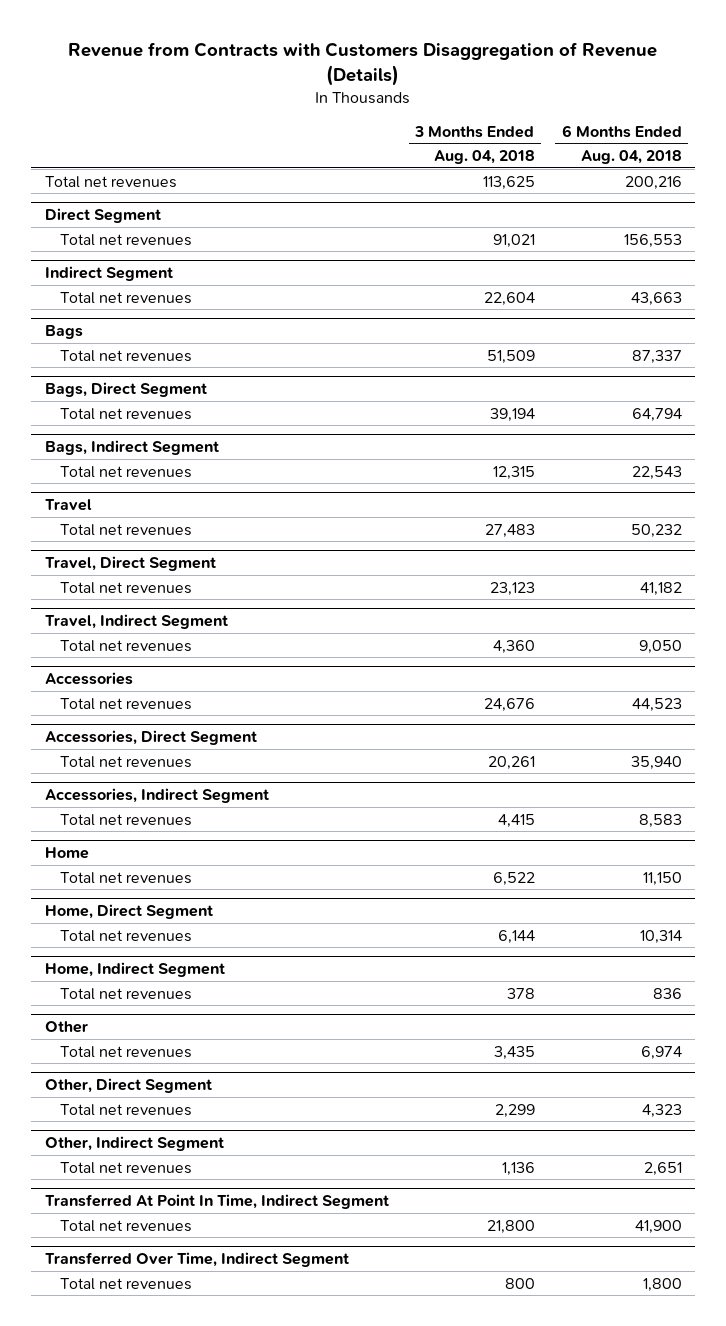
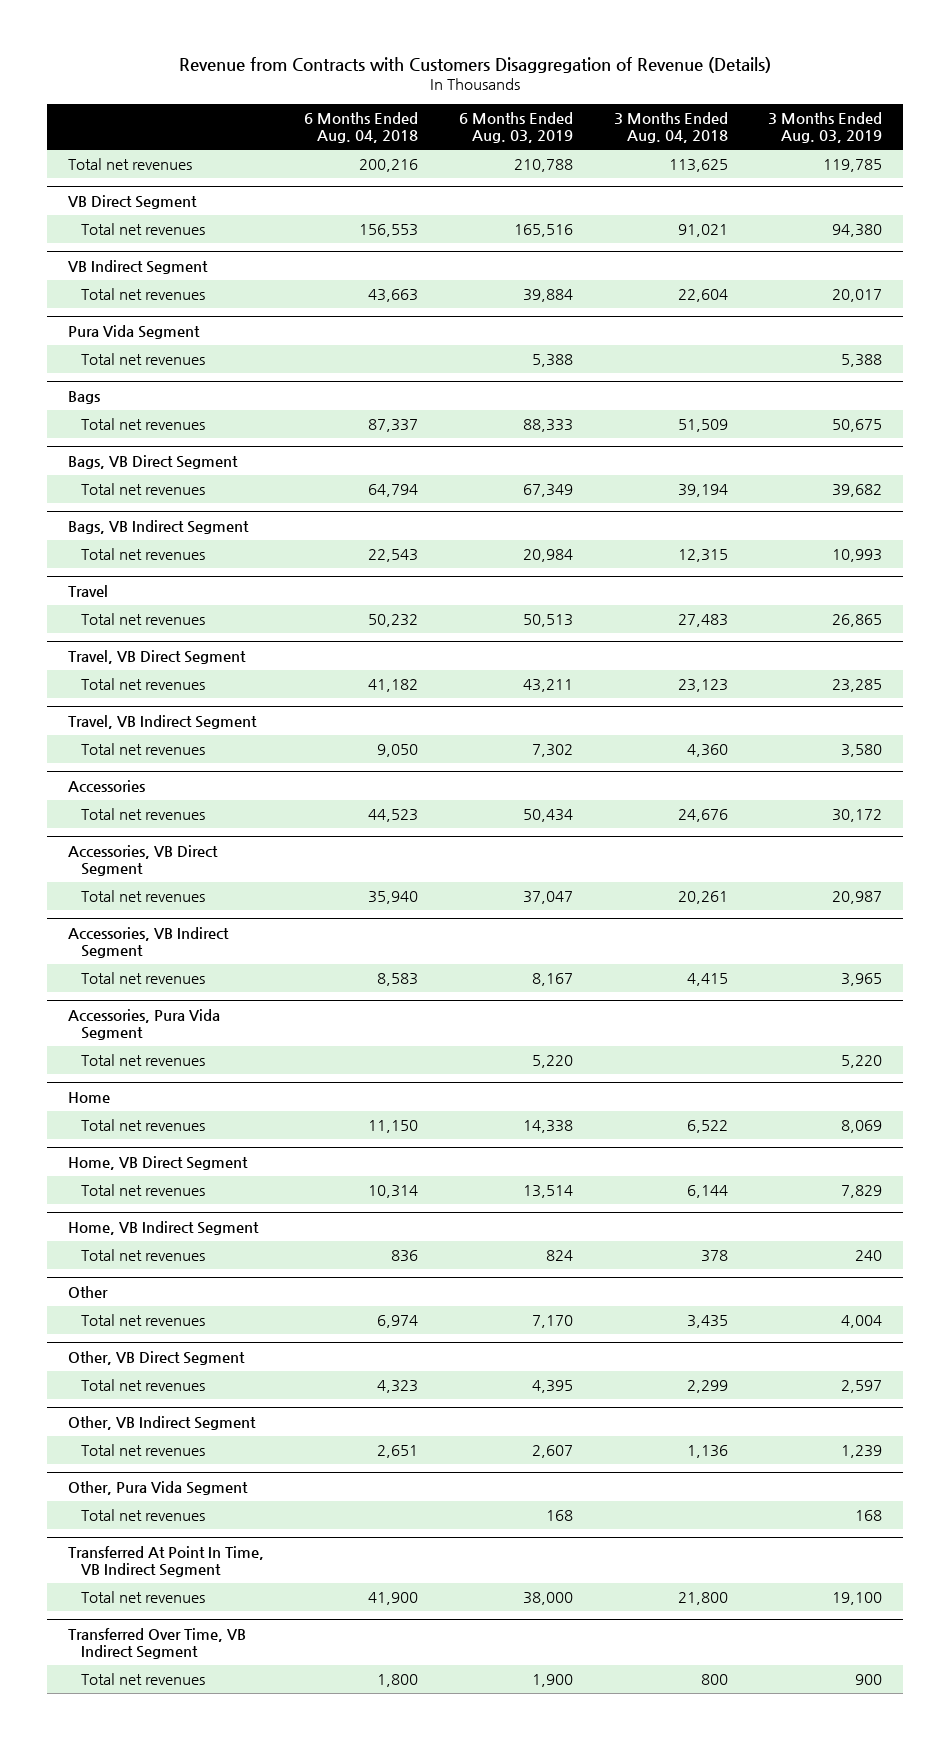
- | 3 Months Ended Aug. 04, 2018 | 6 Months Ended Aug. 04, 2018
+ | 6 Months Ended Aug. 04, 2018 | 6 Months Ended Aug. 03, 2019 | 3 Months Ended Aug. 04, 2018 | 3 Months Ended Aug. 03, 2019
- Direct Segment
+ VB Direct Segment
- Indirect Segment
+ VB Indirect Segment
+ Pura Vida Segment
+ Total net revenues | | 5,388 | | 5,388
- Bags, Direct Segment
+ Bags, VB Direct Segment
- Bags, Indirect Segment
+ Bags, VB Indirect Segment
- Travel, Direct Segment
+ Travel, VB Direct Segment
- Travel, Indirect Segment
+ Travel, VB Indirect Segment
- Accessories, Direct Segment
+ Accessories, VB Direct Segment
- Accessories, Indirect Segment
+ Accessories, VB Indirect Segment
+ Accessories, Pura Vida Segment
+ Total net revenues | | 5,220 | | 5,220
- Home, Direct Segment
+ Home, VB Direct Segment
- Home, Indirect Segment
+ Home, VB Indirect Segment
- Other, Direct Segment
+ Other, VB Direct Segment
- Other, Indirect Segment
+ Other, VB Indirect Segment
- Transferred At Point In Time, Indirect Segment
+ Other, Pura Vida Segment
+ Total net revenues | | 168 | | 168
+ Transferred At Point In Time, VB Indirect Segment
- Transferred Over Time, Indirect Segment
+ Transferred Over Time, VB Indirect Segment

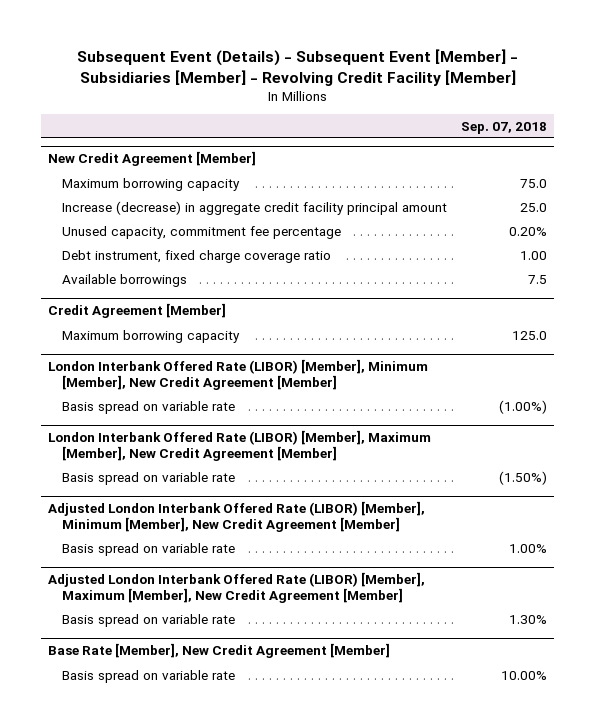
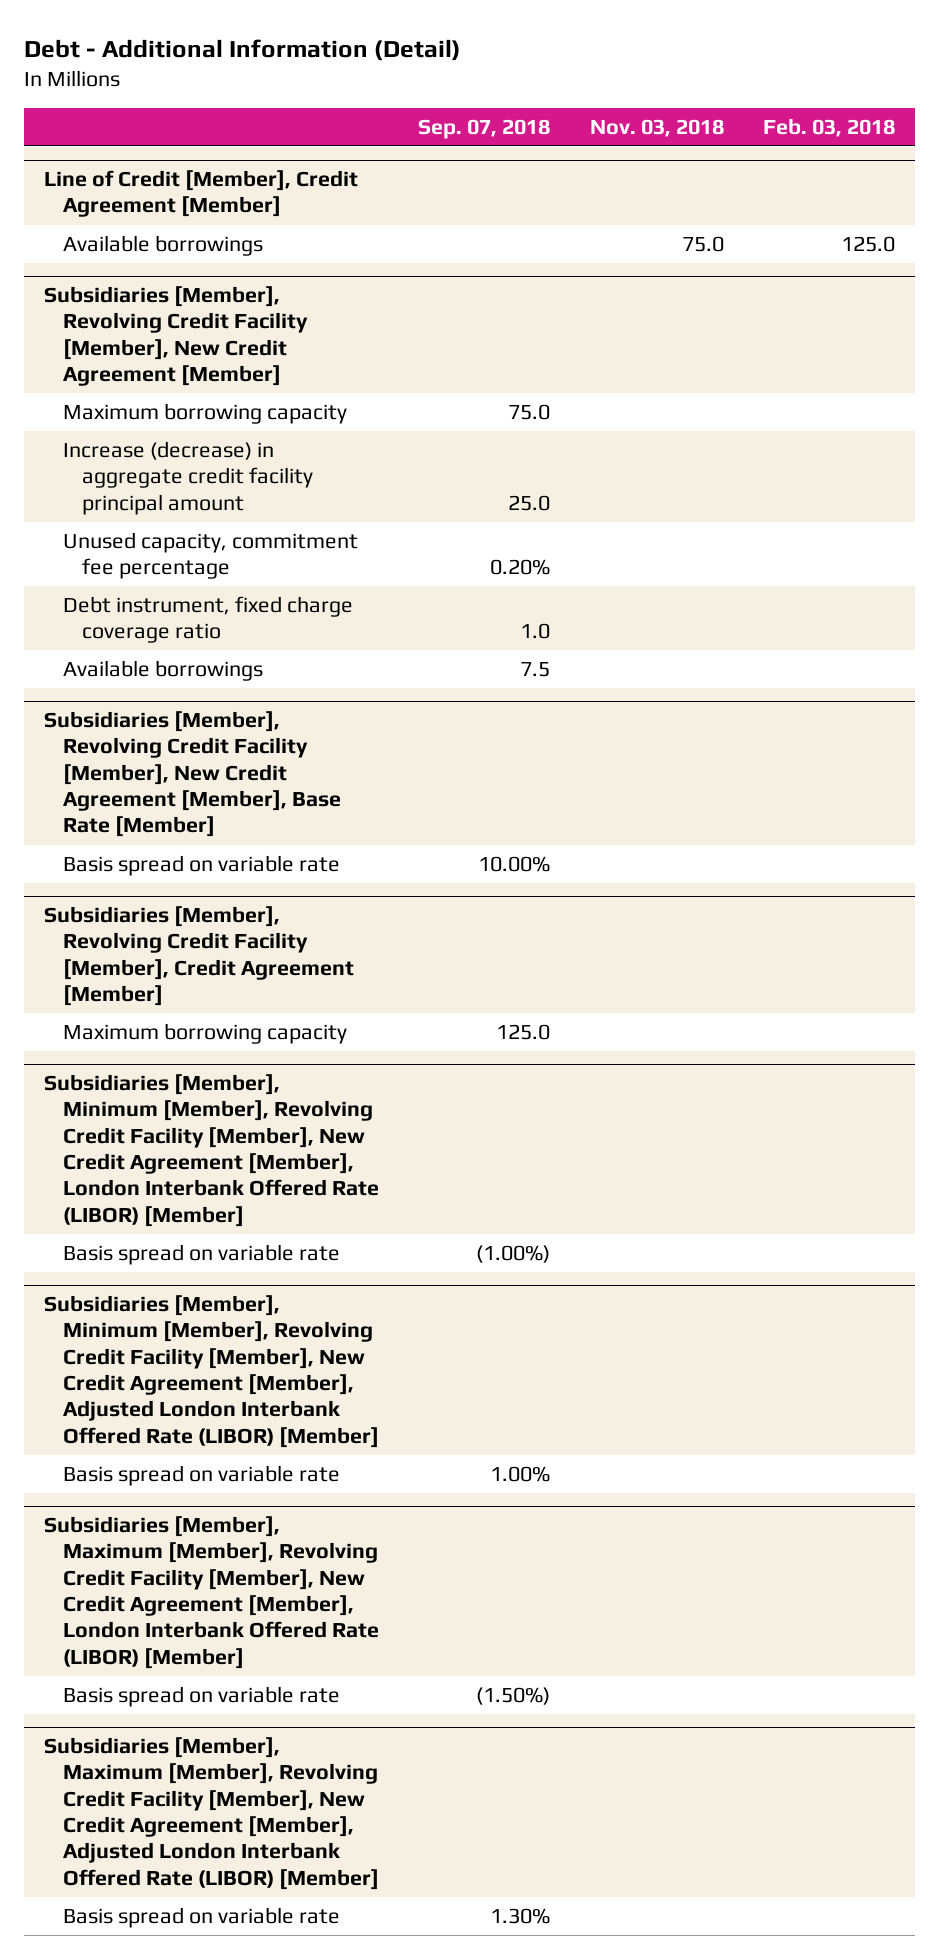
- Subsequent Event (Details) - Subsequent Event [Member] - Subsidiaries [Member] - Revolving Credit Facility [Member]
+ Debt - Additional Information (Detail)
- | Sep. 07, 2018
+ | Sep. 07, 2018 | Nov. 03, 2018 | Feb. 03, 2018
- New Credit Agreement [Member]
+ Line of Credit [Member], Credit Agreement [Member]
+ Available borrowings | | 75.0 | 125.0
+ Subsidiaries [Member], Revolving Credit Facility [Member], New Credit Agreement [Member]
- Debt instrument, fixed charge coverage ratio | 1.00
+ Debt instrument, fixed charge coverage ratio | 1.0 | |
- Credit Agreement [Member]
+ Subsidiaries [Member], Revolving Credit Facility [Member], New Credit Agreement [Member], Base Rate [Member]
+ Basis spread on variable rate | 10.00% | |
+ Subsidiaries [Member], Revolving Credit Facility [Member], Credit Agreement [Member]
- London Interbank Offered Rate (LIBOR) [Member], Minimum [Member], New Credit Agreement [Member]
+ Subsidiaries [Member], Minimum [Member], Revolving Credit Facility [Member], New Credit Agreement [Member], London Interbank Offered Rate (LIBOR) [Member]
- London Interbank Offered Rate (LIBOR) [Member], Maximum [Member], New Credit Agreement [Member]
- Basis spread on variable rate | (1.50%)
- Adjusted London Interbank Offered Rate (LIBOR) [Member], Minimum [Member], New Credit Agreement [Member]
+ Subsidiaries [Member], Minimum [Member], Revolving Credit Facility [Member], New Credit Agreement [Member], Adjusted London Interbank Offered Rate (LIBOR) [Member]
- Adjusted London Interbank Offered Rate (LIBOR) [Member], Maximum [Member], New Credit Agreement [Member]
+ Subsidiaries [Member], Maximum [Member], Revolving Credit Facility [Member], New Credit Agreement [Member], London Interbank Offered Rate (LIBOR) [Member]
+ Basis spread on variable rate | (1.50%) | |
+ Subsidiaries [Member], Maximum [Member], Revolving Credit Facility [Member], New Credit Agreement [Member], Adjusted London Interbank Offered Rate (LIBOR) [Member]
- Base Rate [Member], New Credit Agreement [Member]
- Basis spread on variable rate | 10.00%

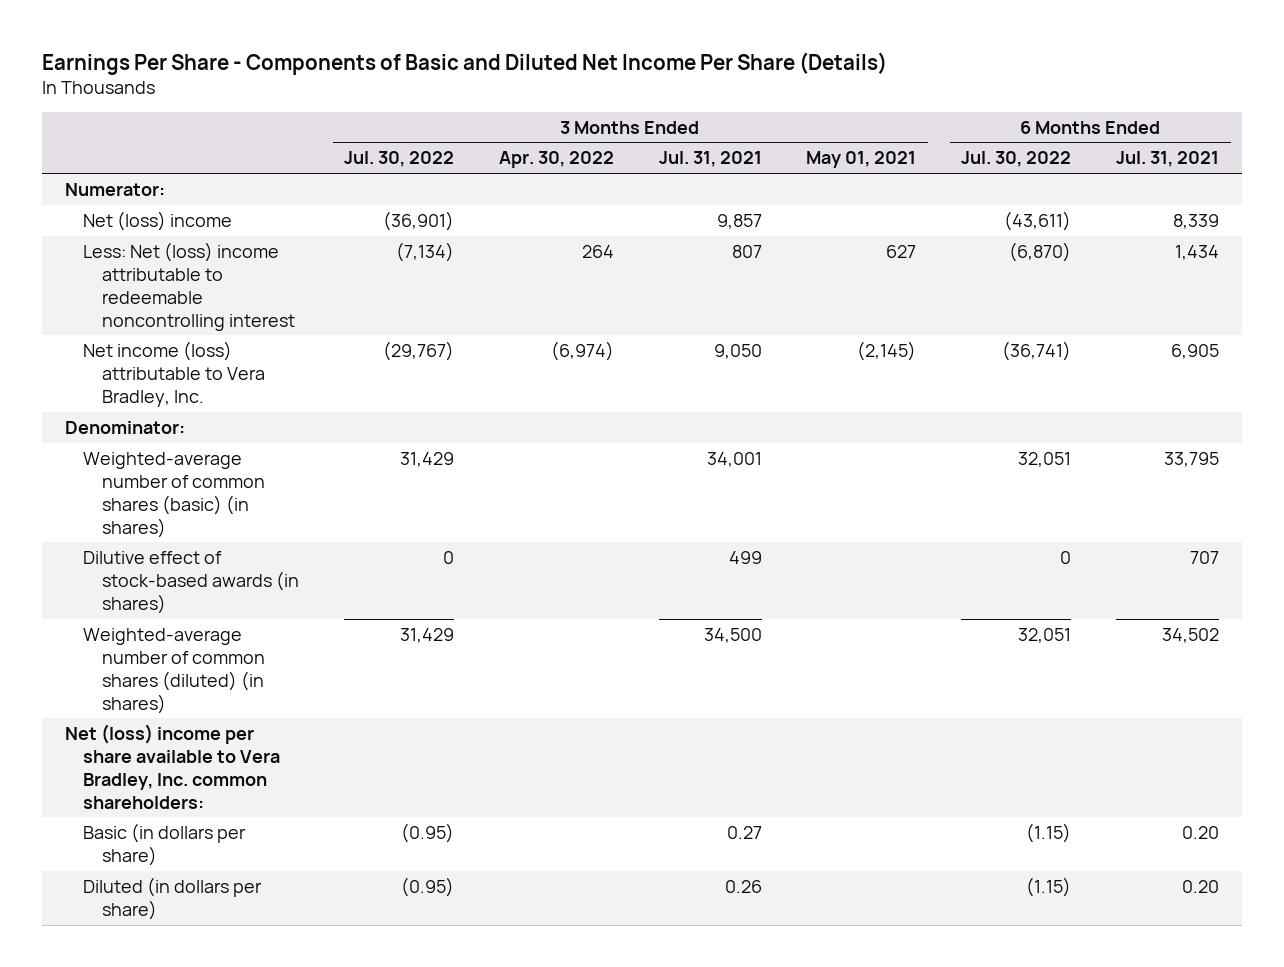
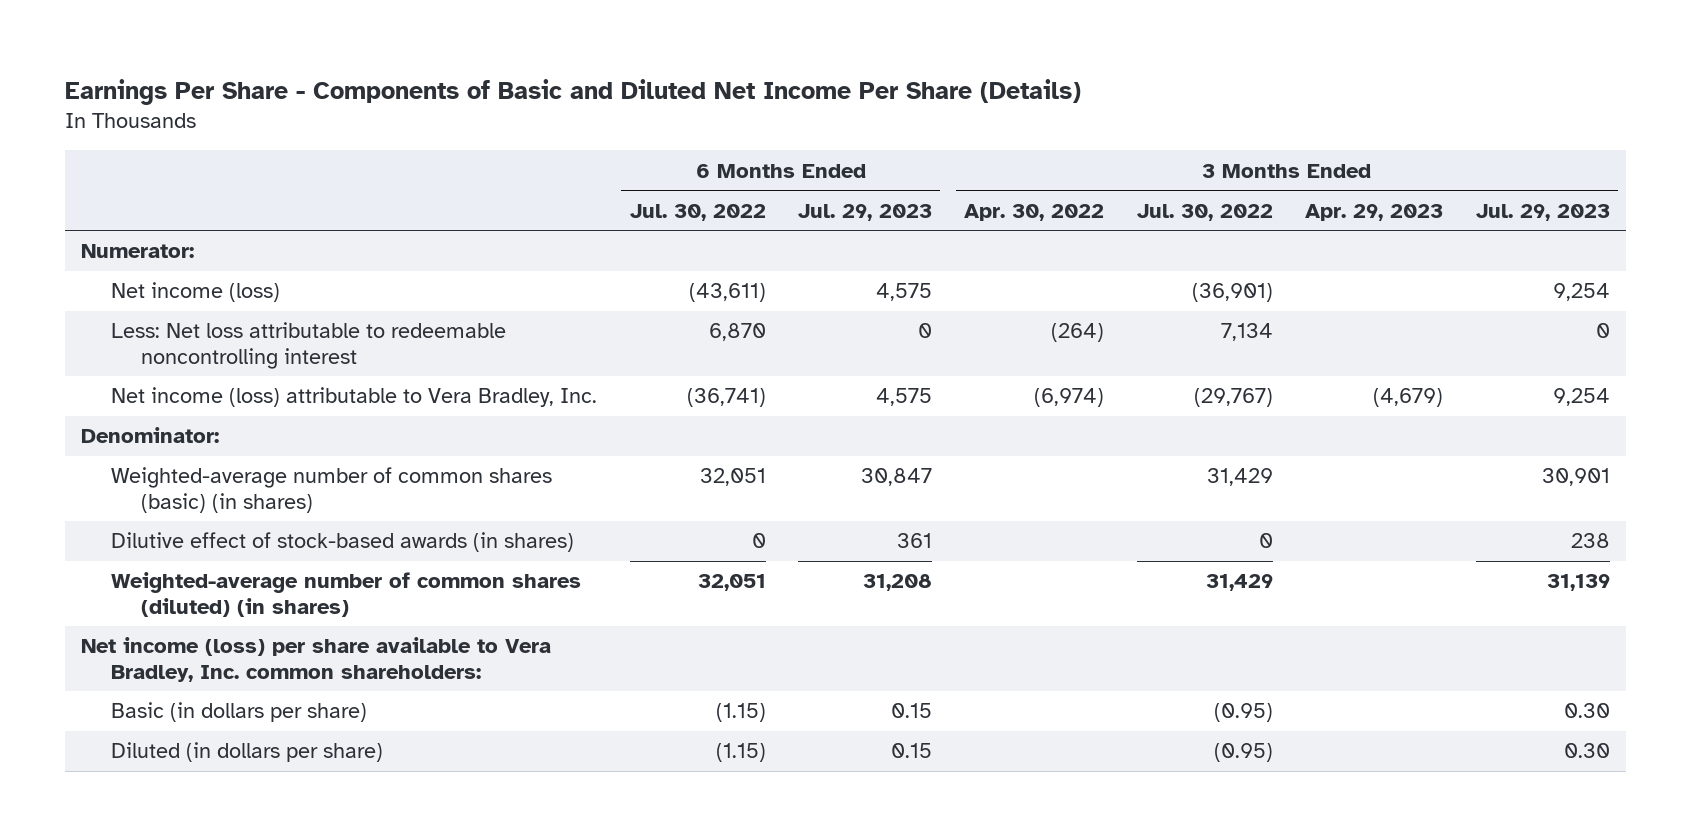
- | 3 Months Ended Jul. 30, 2022 | 3 Months Ended Apr. 30, 2022 | 3 Months Ended Jul. 31, 2021 | 3 Months Ended May 01, 2021 | 6 Months Ended Jul. 30, 2022 | 6 Months Ended Jul. 31, 2021
+ | 6 Months Ended Jul. 30, 2022 | 6 Months Ended Jul. 29, 2023 | 3 Months Ended Apr. 30, 2022 | 3 Months Ended Jul. 30, 2022 | 3 Months Ended Apr. 29, 2023 | 3 Months Ended Jul. 29, 2023
- Net (loss) income | (36,901) | | 9,857 | | (43,611) | 8,339
- Less: Net (loss) income attributable to redeemable noncontrolling interest | (7,134) | 264 | 807 | 627 | (6,870) | 1,434
+ Net income (loss) | (43,611) | 4,575 | | (36,901) | | 9,254
+ Less: Net loss attributable to redeemable noncontrolling interest | 6,870 | 0 | (264) | 7,134 | | 0
- Net (loss) income per share available to Vera Bradley, Inc. common shareholders:
+ Net income (loss) per share available to Vera Bradley, Inc. common shareholders:

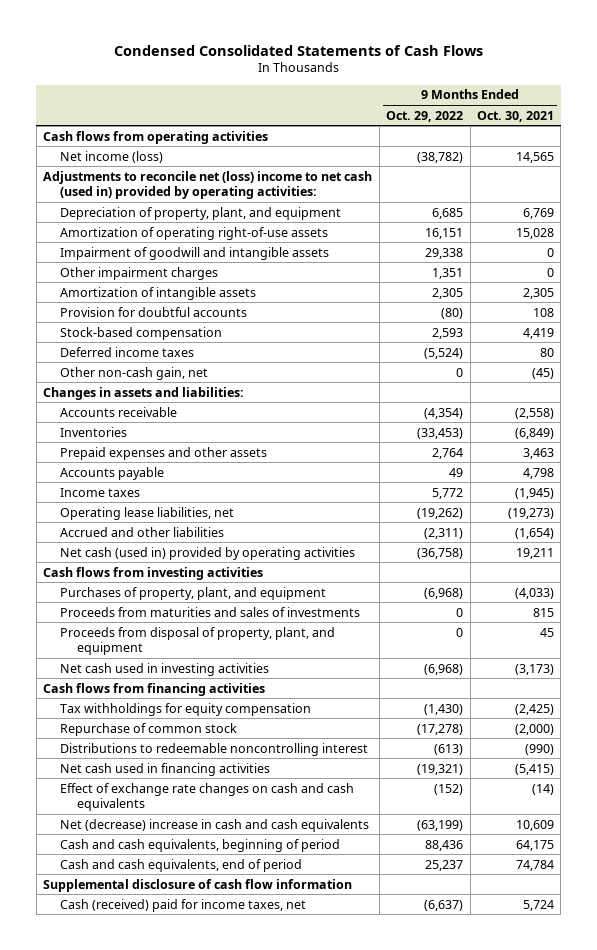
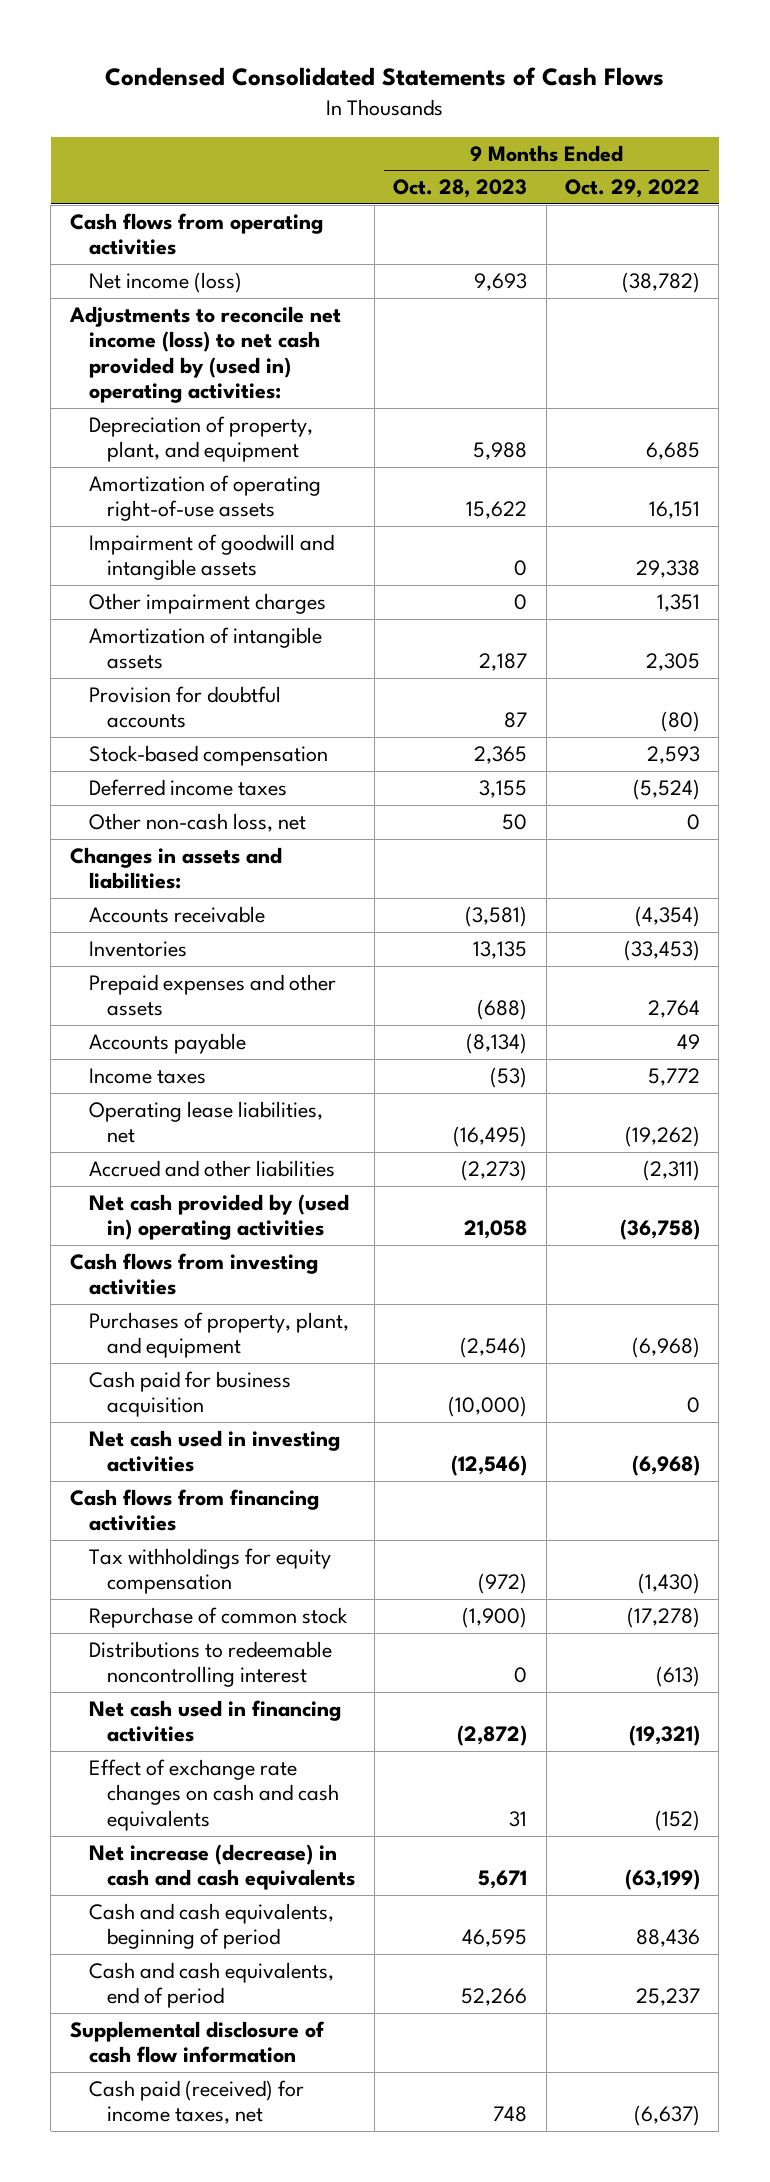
- | 9 Months Ended Oct. 29, 2022 | 9 Months Ended Oct. 30, 2021
+ | 9 Months Ended Oct. 28, 2023 | 9 Months Ended Oct. 29, 2022
- Adjustments to reconcile net (loss) income to net cash (used in) provided by operating activities:
+ Adjustments to reconcile net income (loss) to net cash provided by (used in) operating activities:
- Other non-cash gain, net | 0 | (45)
+ Other non-cash loss, net | 50 | 0
- Net cash (used in) provided by operating activities | (36,758) | 19,211
+ Net cash provided by (used in) operating activities | 21,058 | (36,758)
- Proceeds from maturities and sales of investments | 0 | 815
- Proceeds from disposal of property, plant, and equipment | 0 | 45
+ Cash paid for business acquisition | (10,000) | 0
- Net (decrease) increase in cash and cash equivalents | (63,199) | 10,609
+ Net increase (decrease) in cash and cash equivalents | 5,671 | (63,199)
- Cash (received) paid for income taxes, net | (6,637) | 5,724
+ Cash paid (received) for income taxes, net | 748 | (6,637)

